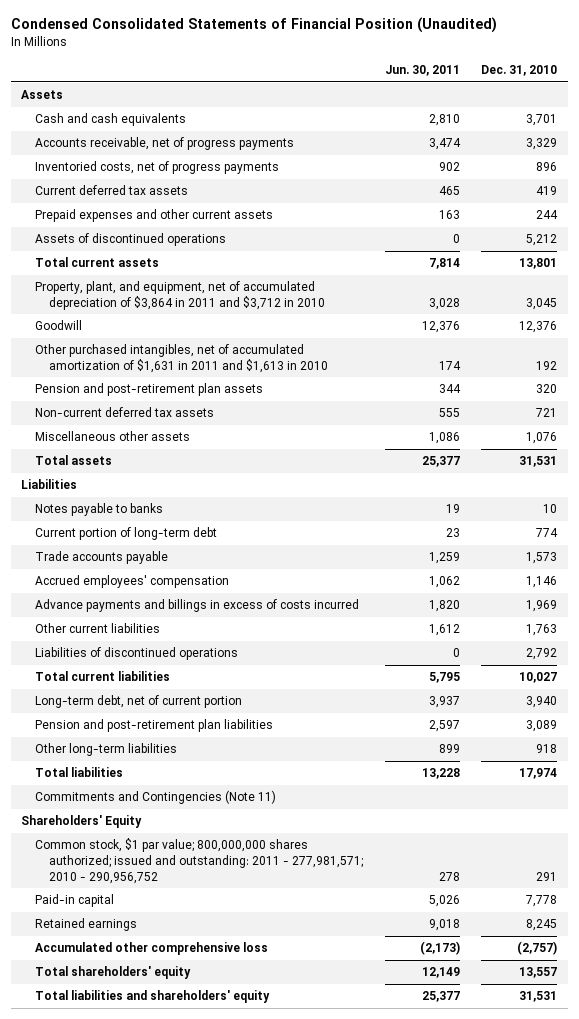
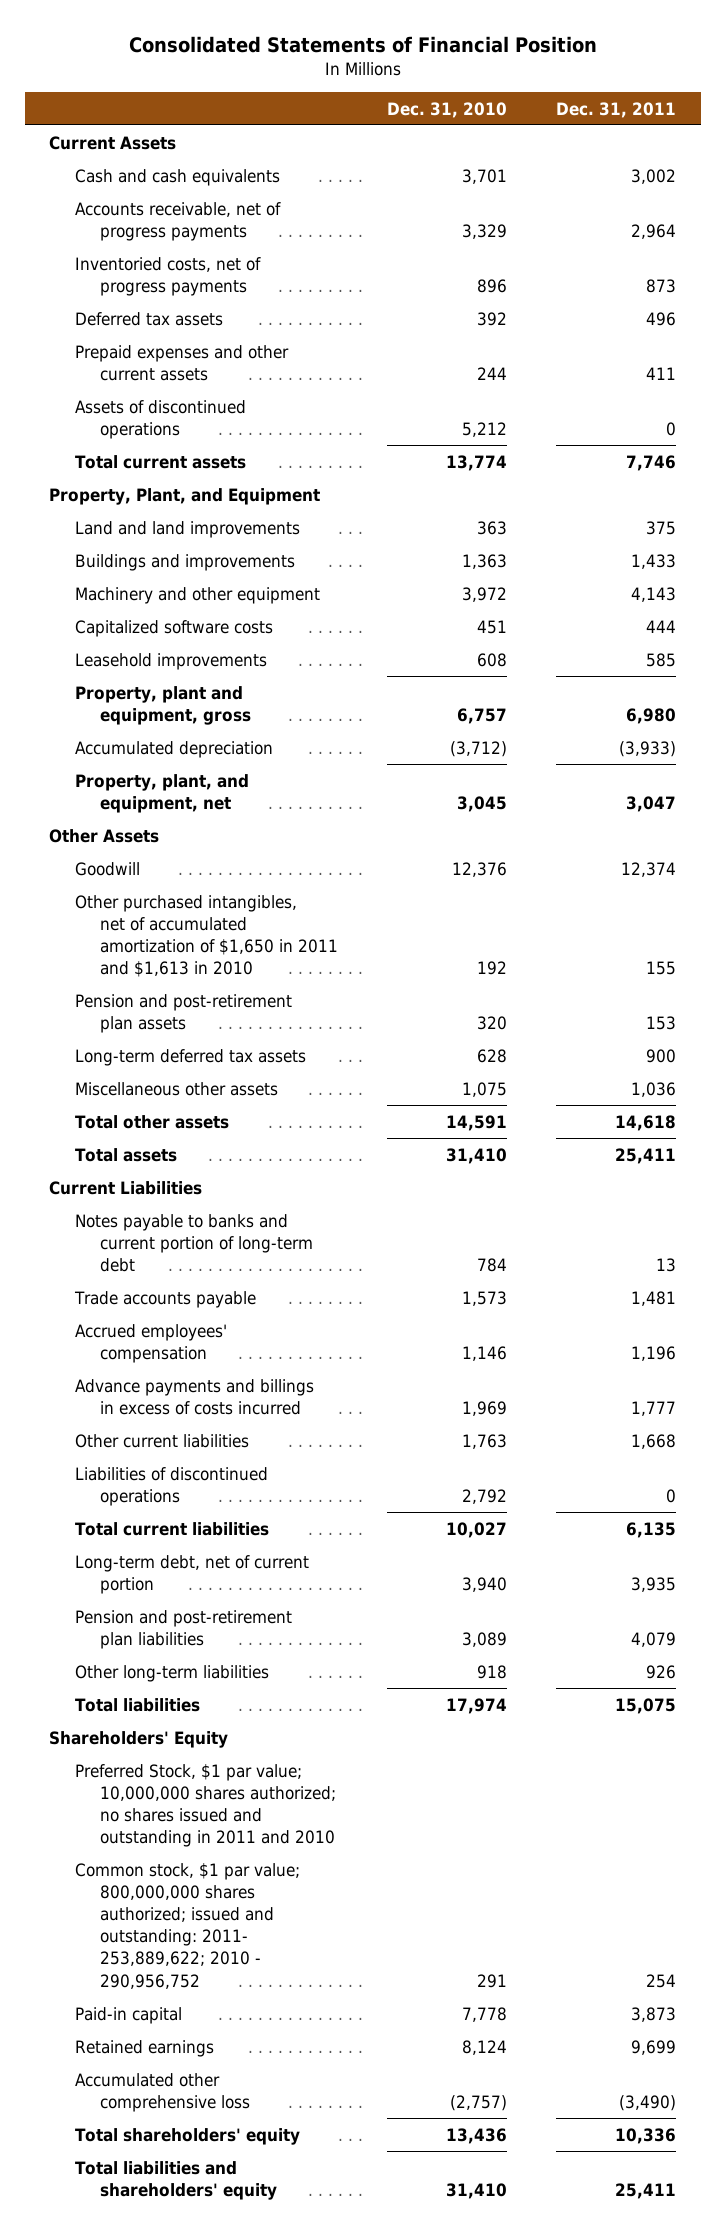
- Condensed Consolidated Statements of Financial Position (Unaudited)
+ Consolidated Statements of Financial Position
- | Jun. 30, 2011 | Dec. 31, 2010
+ | Dec. 31, 2010 | Dec. 31, 2011
- Assets
+ Current Assets
- Current deferred tax assets | 465 | 419
+ Deferred tax assets | 392 | 496
- Total current assets | 7,814 | 13,801
- Property, plant, and equipment, net of accumulated depreciation of $3,864 in 2011 and $3,712 in 2010 | 3,028 | 3,045
+ Total current assets | 13,774 | 7,746
+ Property, Plant, and Equipment
+ Land and land improvements | 363 | 375
+ Buildings and improvements | 1,363 | 1,433
+ Machinery and other equipment | 3,972 | 4,143
+ Capitalized software costs | 451 | 444
+ Leasehold improvements | 608 | 585
+ Property, plant and equipment, gross | 6,757 | 6,980
+ Accumulated depreciation | (3,712) | (3,933)
+ Property, plant, and equipment, net | 3,045 | 3,047
+ Other Assets
- Other purchased intangibles, net of accumulated amortization of $1,631 in 2011 and $1,613 in 2010 | 174 | 192
+ Other purchased intangibles, net of accumulated amortization of $1,650 in 2011 and $1,613 in 2010 | 192 | 155
- Non-current deferred tax assets | 555 | 721
- Miscellaneous other assets | 1,086 | 1,076
- Total assets | 25,377 | 31,531
- Liabilities
- Notes payable to banks | 19 | 10
- Current portion of long-term debt | 23 | 774
+ Long-term deferred tax assets | 628 | 900
+ Miscellaneous other assets | 1,075 | 1,036
+ Total other assets | 14,591 | 14,618
+ Total assets | 31,410 | 25,411
+ Current Liabilities
+ Notes payable to banks and current portion of long-term debt | 784 | 13
- Commitments and Contingencies (Note 11)
- Common stock, $1 par value; 800,000,000 shares authorized; issued and outstanding: 2011 - 277,981,571; 2010 - 290,956,752 | 278 | 291
+ Preferred Stock, $1 par value; 10,000,000 shares authorized; no shares issued and outstanding in 2011 and 2010
+ Common stock, $1 par value; 800,000,000 shares authorized; issued and outstanding: 2011- 253,889,622; 2010 - 290,956,752 | 291 | 254
- Retained earnings | 9,018 | 8,245
+ Retained earnings | 8,124 | 9,699
- Total shareholders' equity | 12,149 | 13,557
- Total liabilities and shareholders' equity | 25,377 | 31,531
+ Total shareholders' equity | 13,436 | 10,336
+ Total liabilities and shareholders' equity | 31,410 | 25,411

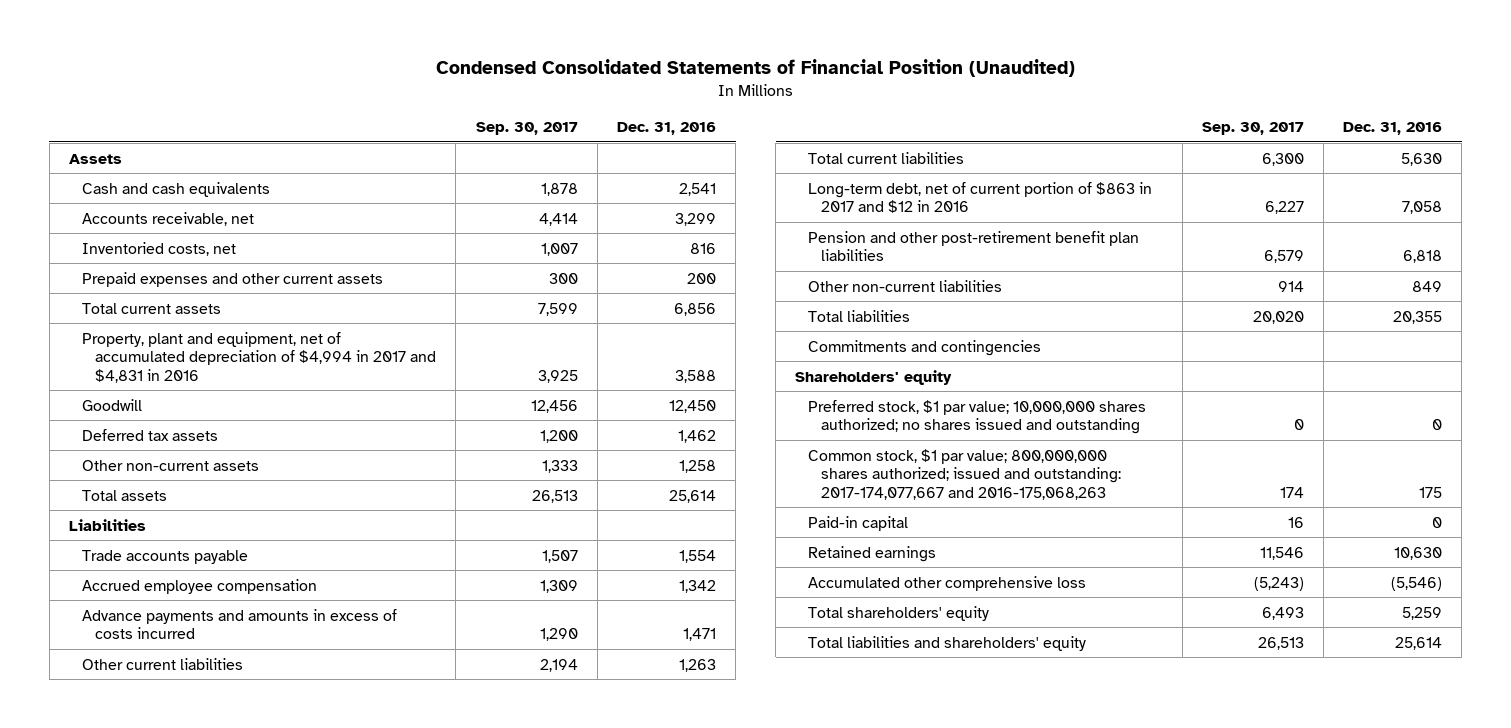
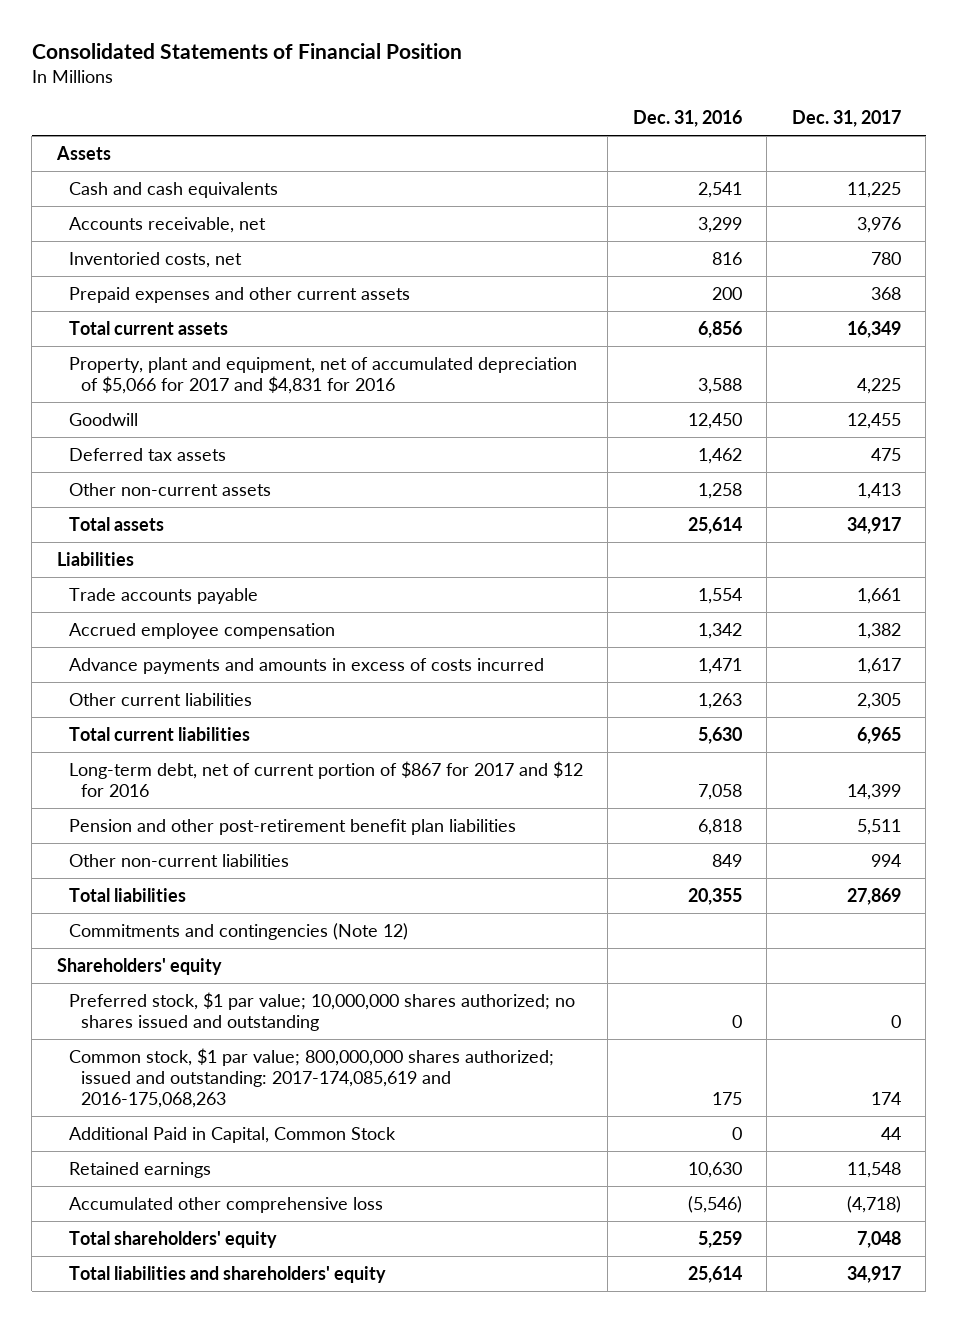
- Condensed Consolidated Statements of Financial Position (Unaudited)
+ Consolidated Statements of Financial Position
- | Sep. 30, 2017 | Dec. 31, 2016
+ | Dec. 31, 2016 | Dec. 31, 2017
- Property, plant and equipment, net of accumulated depreciation of $4,994 in 2017 and $4,831 in 2016 | 3,925 | 3,588
+ Property, plant and equipment, net of accumulated depreciation of $5,066 for 2017 and $4,831 for 2016 | 3,588 | 4,225
- Long-term debt, net of current portion of $863 in 2017 and $12 in 2016 | 6,227 | 7,058
+ Long-term debt, net of current portion of $867 for 2017 and $12 for 2016 | 7,058 | 14,399
- Commitments and contingencies
+ Commitments and contingencies (Note 12)
- Common stock, $1 par value; 800,000,000 shares authorized; issued and outstanding: 2017-174,077,667 and 2016-175,068,263 | 174 | 175
- Paid-in capital | 16 | 0
+ Common stock, $1 par value; 800,000,000 shares authorized; issued and outstanding: 2017-174,085,619 and 2016-175,068,263 | 175 | 174
+ Additional Paid in Capital, Common Stock | 0 | 44

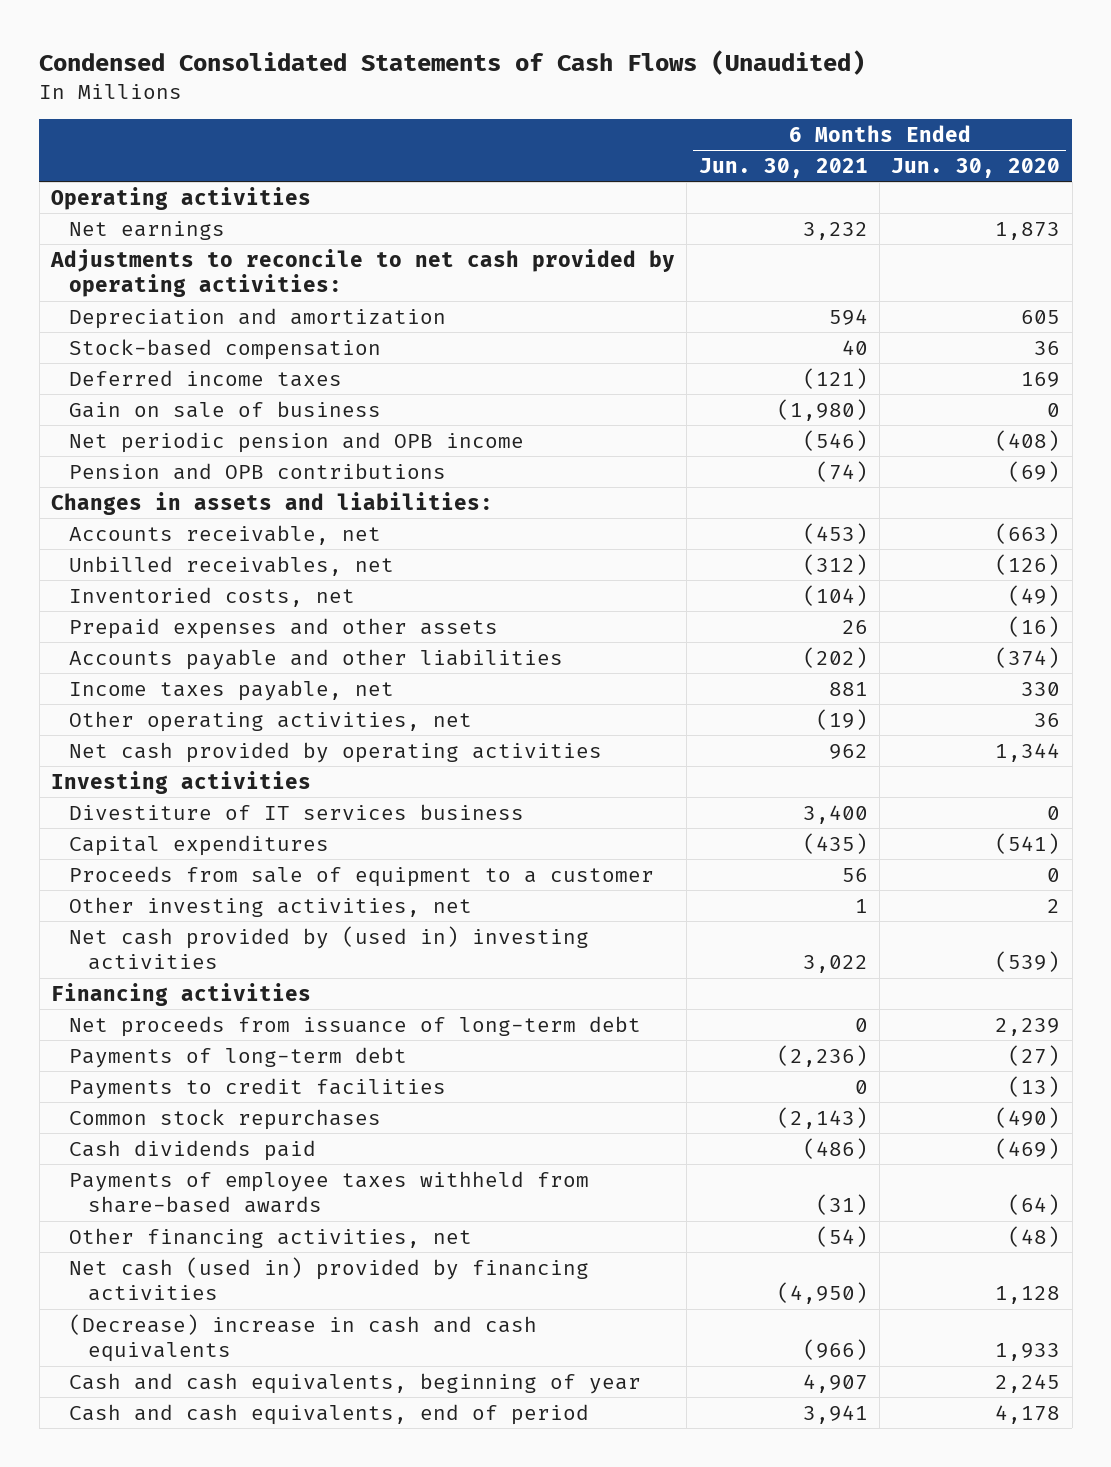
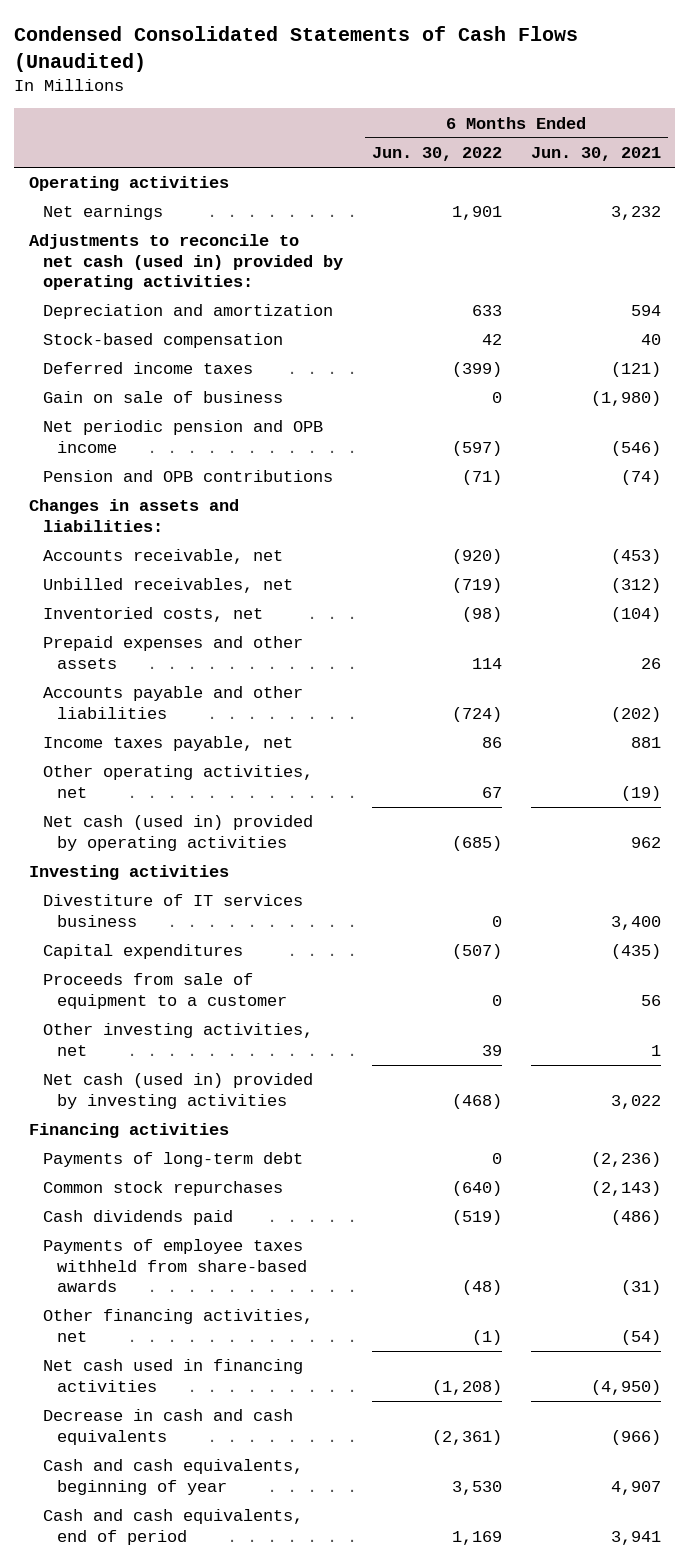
- | 6 Months Ended Jun. 30, 2021 | 6 Months Ended Jun. 30, 2020
+ | 6 Months Ended Jun. 30, 2022 | 6 Months Ended Jun. 30, 2021
- Adjustments to reconcile to net cash provided by operating activities:
+ Adjustments to reconcile to net cash (used in) provided by operating activities:
- Net cash provided by operating activities | 962 | 1,344
+ Net cash (used in) provided by operating activities | (685) | 962
- Net cash provided by (used in) investing activities | 3,022 | (539)
+ Net cash (used in) provided by investing activities | (468) | 3,022
- Net proceeds from issuance of long-term debt | 0 | 2,239
- Payments to credit facilities | 0 | (13)
- Net cash (used in) provided by financing activities | (4,950) | 1,128
- (Decrease) increase in cash and cash equivalents | (966) | 1,933
+ Net cash used in financing activities | (1,208) | (4,950)
+ Decrease in cash and cash equivalents | (2,361) | (966)

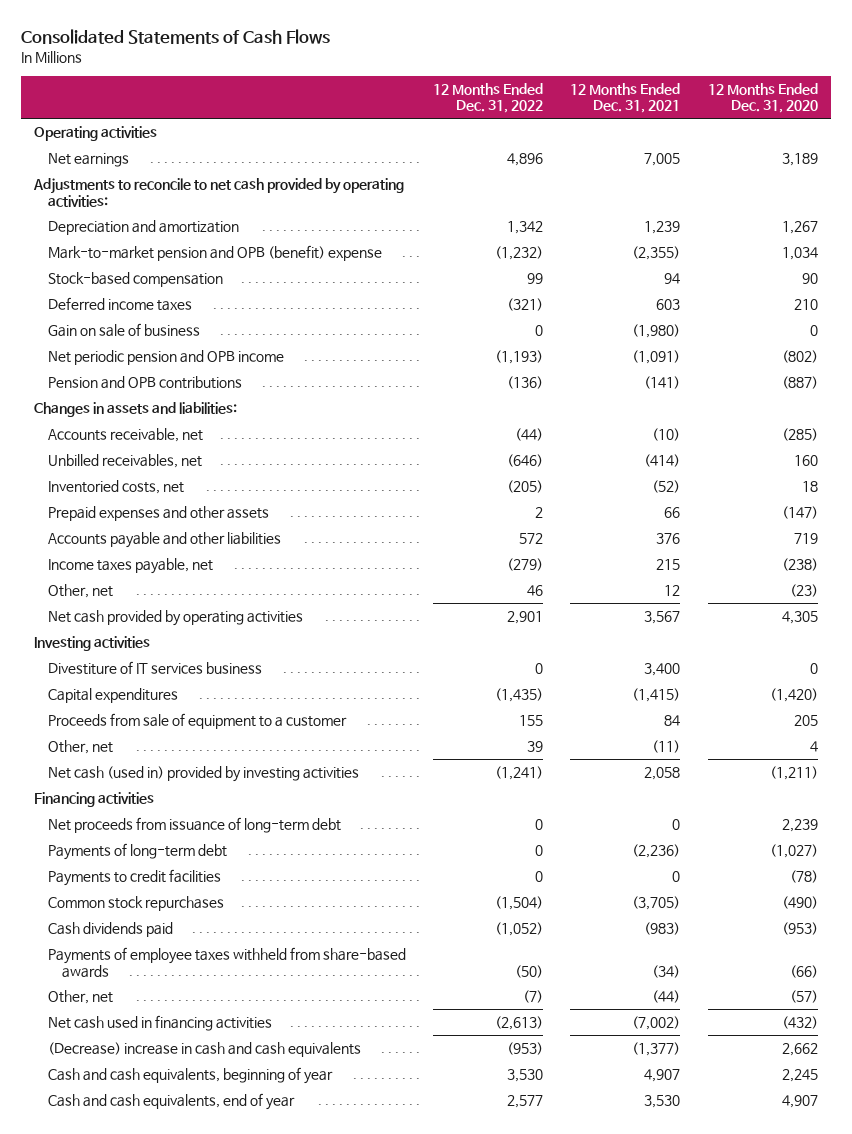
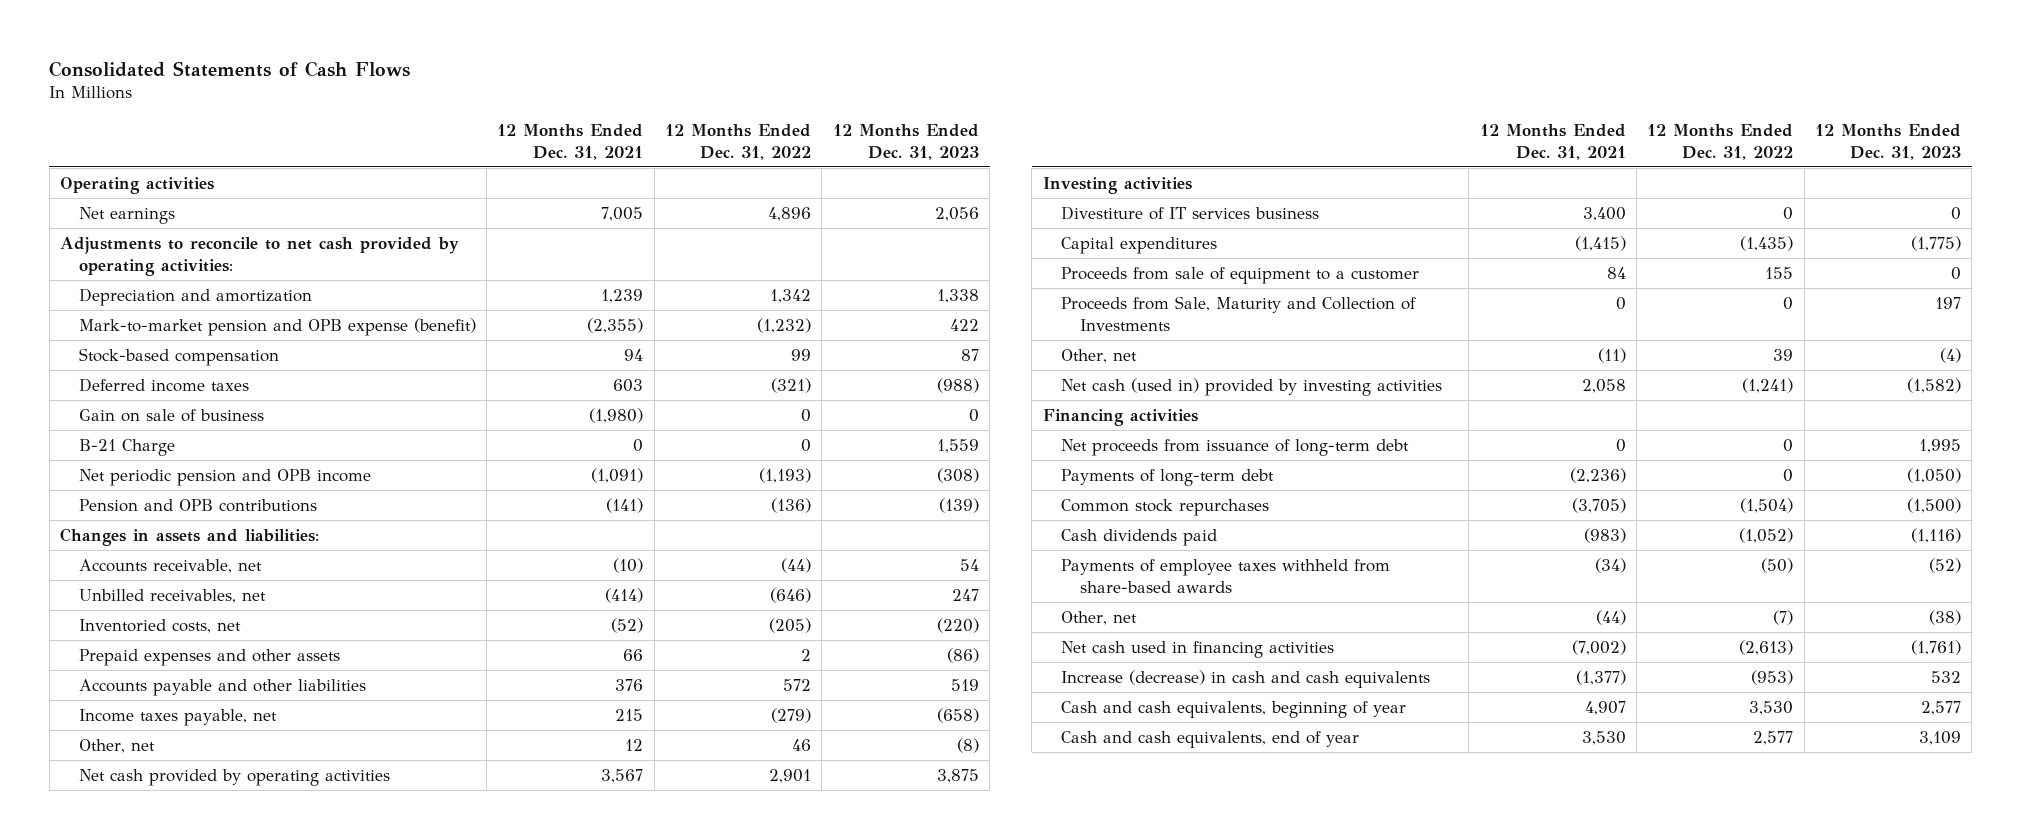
- | 12 Months Ended Dec. 31, 2022 | 12 Months Ended Dec. 31, 2021 | 12 Months Ended Dec. 31, 2020
+ | 12 Months Ended Dec. 31, 2021 | 12 Months Ended Dec. 31, 2022 | 12 Months Ended Dec. 31, 2023
- Mark-to-market pension and OPB (benefit) expense | (1,232) | (2,355) | 1,034
+ Mark-to-market pension and OPB expense (benefit) | (2,355) | (1,232) | 422
+ B-21 Charge | 0 | 0 | 1,559
+ Proceeds from Sale, Maturity and Collection of Investments | 0 | 0 | 197
- Payments to credit facilities | 0 | 0 | (78)
- (Decrease) increase in cash and cash equivalents | (953) | (1,377) | 2,662
+ Increase (decrease) in cash and cash equivalents | (1,377) | (953) | 532

